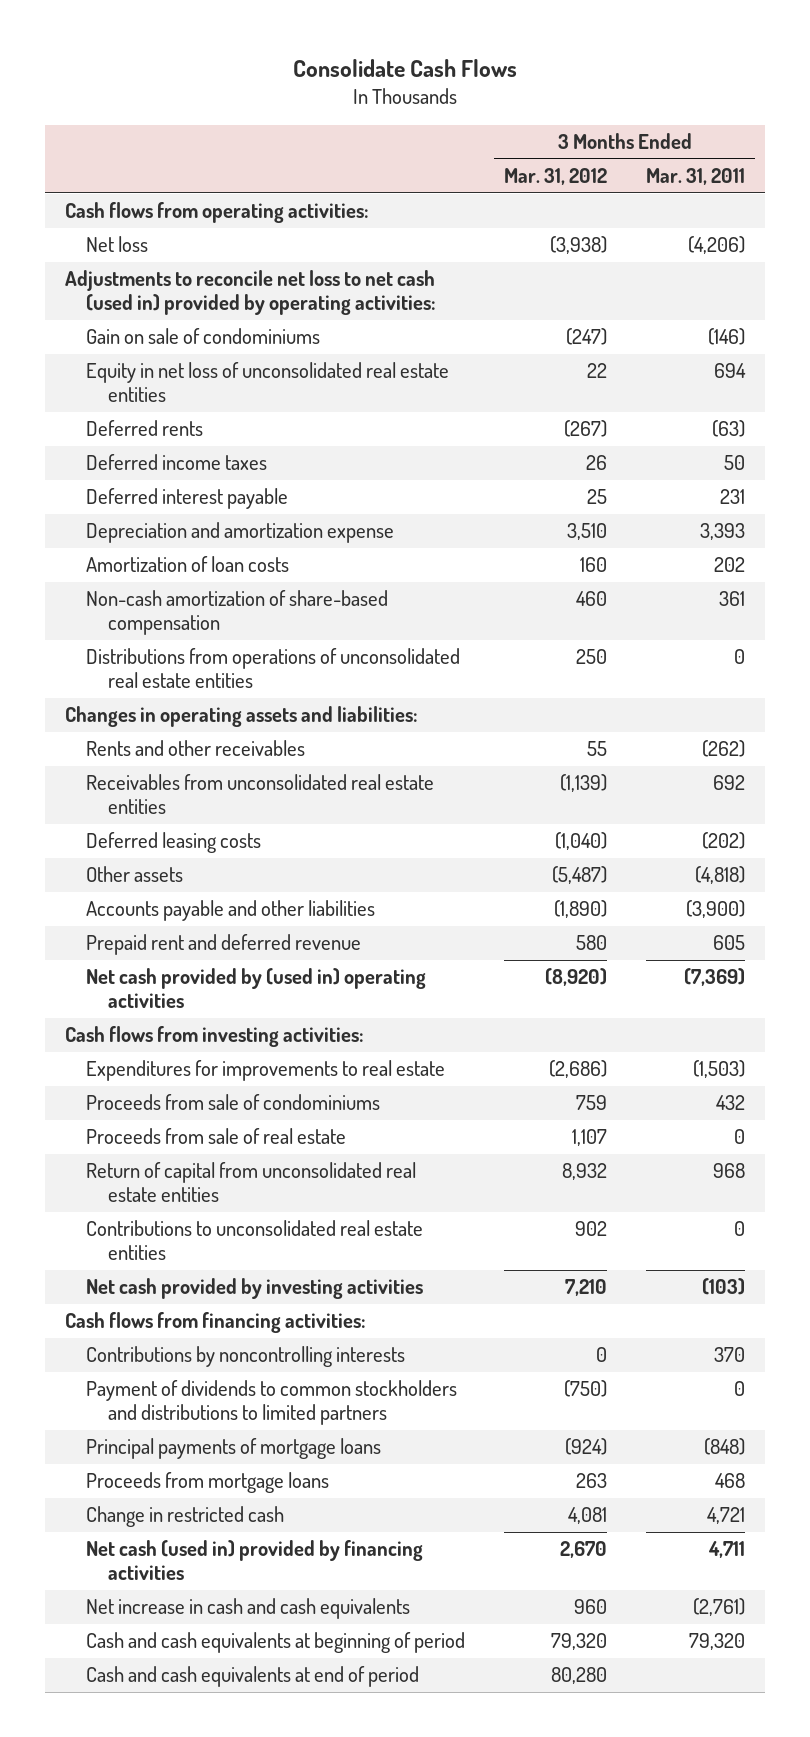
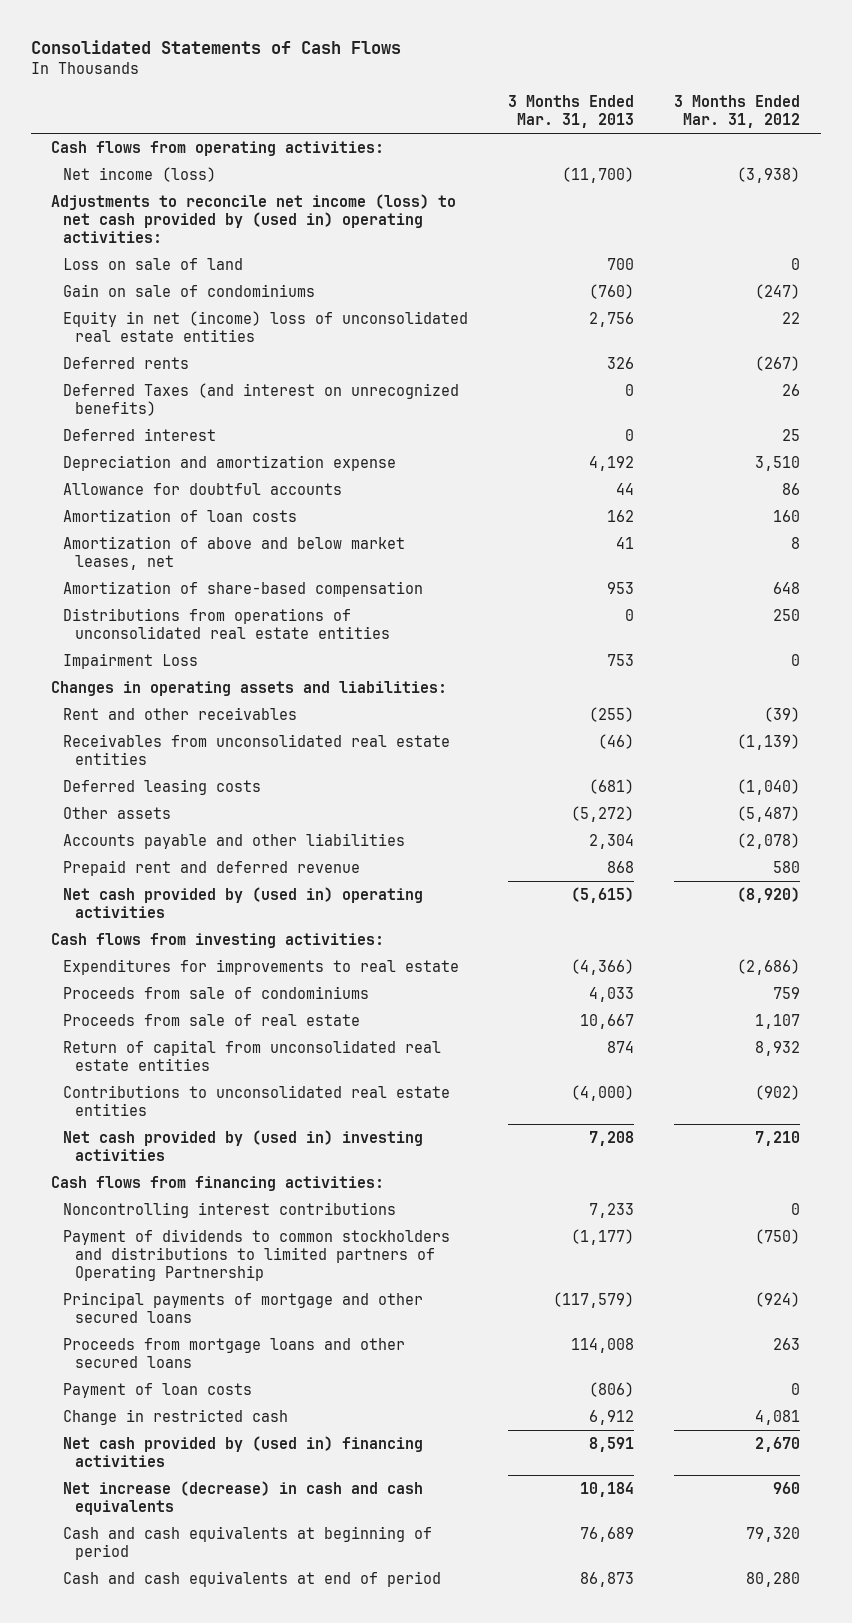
- Consolidate Cash Flows
+ Consolidated Statements of Cash Flows
- | 3 Months Ended Mar. 31, 2012 | 3 Months Ended Mar. 31, 2011
+ | 3 Months Ended Mar. 31, 2013 | 3 Months Ended Mar. 31, 2012
- Net loss | (3,938) | (4,206)
- Adjustments to reconcile net loss to net cash (used in) provided by operating activities:
+ Net income (loss) | (11,700) | (3,938)
+ Adjustments to reconcile net income (loss) to net cash provided by (used in) operating activities:
+ Loss on sale of land | 700 | 0
- Equity in net loss of unconsolidated real estate entities | 22 | 694
+ Equity in net (income) loss of unconsolidated real estate entities | 2,756 | 22
- Deferred income taxes | 26 | 50
- Deferred interest payable | 25 | 231
+ Deferred Taxes (and interest on unrecognized benefits) | 0 | 26
+ Deferred interest | 0 | 25
+ Allowance for doubtful accounts | 44 | 86
- Non-cash amortization of share-based compensation | 460 | 361
+ Amortization of above and below market leases, net | 41 | 8
+ Amortization of share-based compensation | 953 | 648
+ Impairment Loss | 753 | 0
- Rents and other receivables | 55 | (262)
+ Rent and other receivables | (255) | (39)
- Accounts payable and other liabilities | (1,890) | (3,900)
+ Accounts payable and other liabilities | 2,304 | (2,078)
- Contributions to unconsolidated real estate entities | 902 | 0
- Net cash provided by investing activities | 7,210 | (103)
+ Contributions to unconsolidated real estate entities | (4,000) | (902)
+ Net cash provided by (used in) investing activities | 7,208 | 7,210
- Contributions by noncontrolling interests | 0 | 370
- Payment of dividends to common stockholders and distributions to limited partners | (750) | 0
- Principal payments of mortgage loans | (924) | (848)
- Proceeds from mortgage loans | 263 | 468
+ Noncontrolling interest contributions | 7,233 | 0
+ Payment of dividends to common stockholders and distributions to limited partners of Operating Partnership | (1,177) | (750)
+ Principal payments of mortgage and other secured loans | (117,579) | (924)
+ Proceeds from mortgage loans and other secured loans | 114,008 | 263
+ Payment of loan costs | (806) | 0
- Net cash (used in) provided by financing activities | 2,670 | 4,711
- Net increase in cash and cash equivalents | 960 | (2,761)
+ Net cash provided by (used in) financing activities | 8,591 | 2,670
+ Net increase (decrease) in cash and cash equivalents | 10,184 | 960

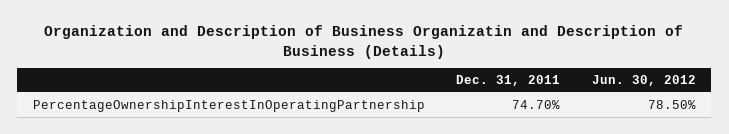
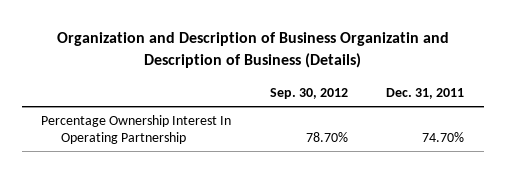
- | Dec. 31, 2011 | Jun. 30, 2012
+ | Sep. 30, 2012 | Dec. 31, 2011
- PercentageOwnershipInterestInOperatingPartnership | 74.70% | 78.50%
+ Percentage Ownership Interest In Operating Partnership | 78.70% | 74.70%

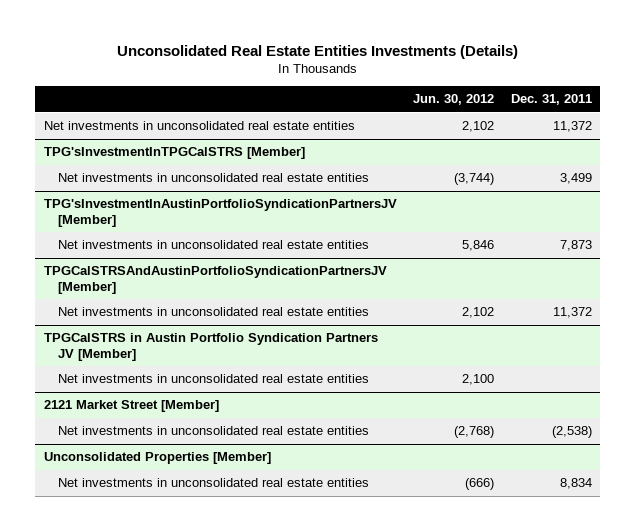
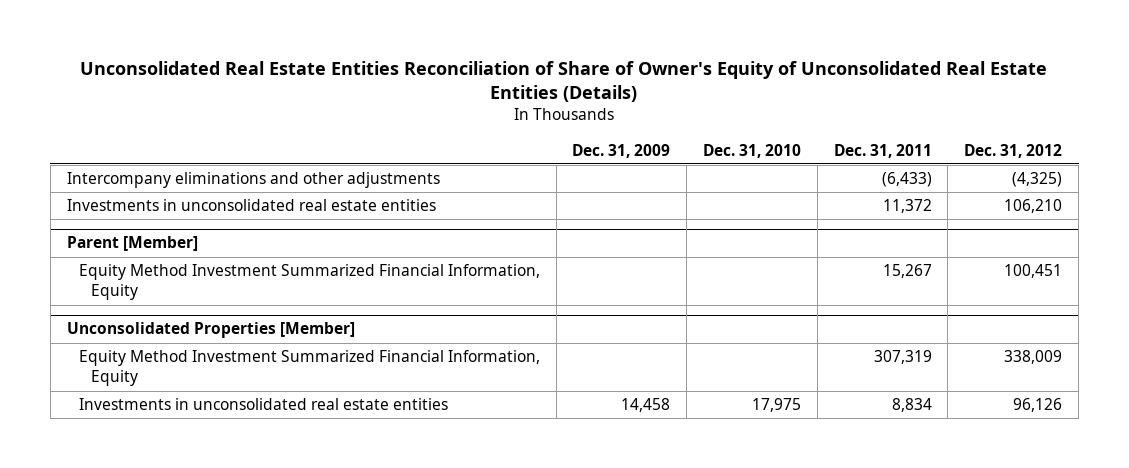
- Unconsolidated Real Estate Entities Investments (Details)
+ Unconsolidated Real Estate Entities Reconciliation of Share of Owner's Equity of Unconsolidated Real Estate Entities (Details)
- | Jun. 30, 2012 | Dec. 31, 2011
+ | Dec. 31, 2009 | Dec. 31, 2010 | Dec. 31, 2011 | Dec. 31, 2012
- Net investments in unconsolidated real estate entities | 2,102 | 11,372
- TPG'sInvestmentInTPGCalSTRS [Member]
- Net investments in unconsolidated real estate entities | (3,744) | 3,499
- TPG'sInvestmentInAustinPortfolioSyndicationPartnersJV [Member]
- Net investments in unconsolidated real estate entities | 5,846 | 7,873
- TPGCalSTRSAndAustinPortfolioSyndicationPartnersJV [Member]
- Net investments in unconsolidated real estate entities | 2,102 | 11,372
- TPGCalSTRS in Austin Portfolio Syndication Partners JV [Member]
- Net investments in unconsolidated real estate entities | 2,100 |
- 2121 Market Street [Member]
- Net investments in unconsolidated real estate entities | (2,768) | (2,538)
+ Intercompany eliminations and other adjustments | | | (6,433) | (4,325)
+ Investments in unconsolidated real estate entities | | | 11,372 | 106,210
+ Parent [Member]
+ Equity Method Investment Summarized Financial Information, Equity | | | 15,267 | 100,451
@ Unconsolidated Properties [Member]
- Net investments in unconsolidated real estate entities | (666) | 8,834
+ Equity Method Investment Summarized Financial Information, Equity | | | 307,319 | 338,009
+ Investments in unconsolidated real estate entities | 14,458 | 17,975 | 8,834 | 96,126

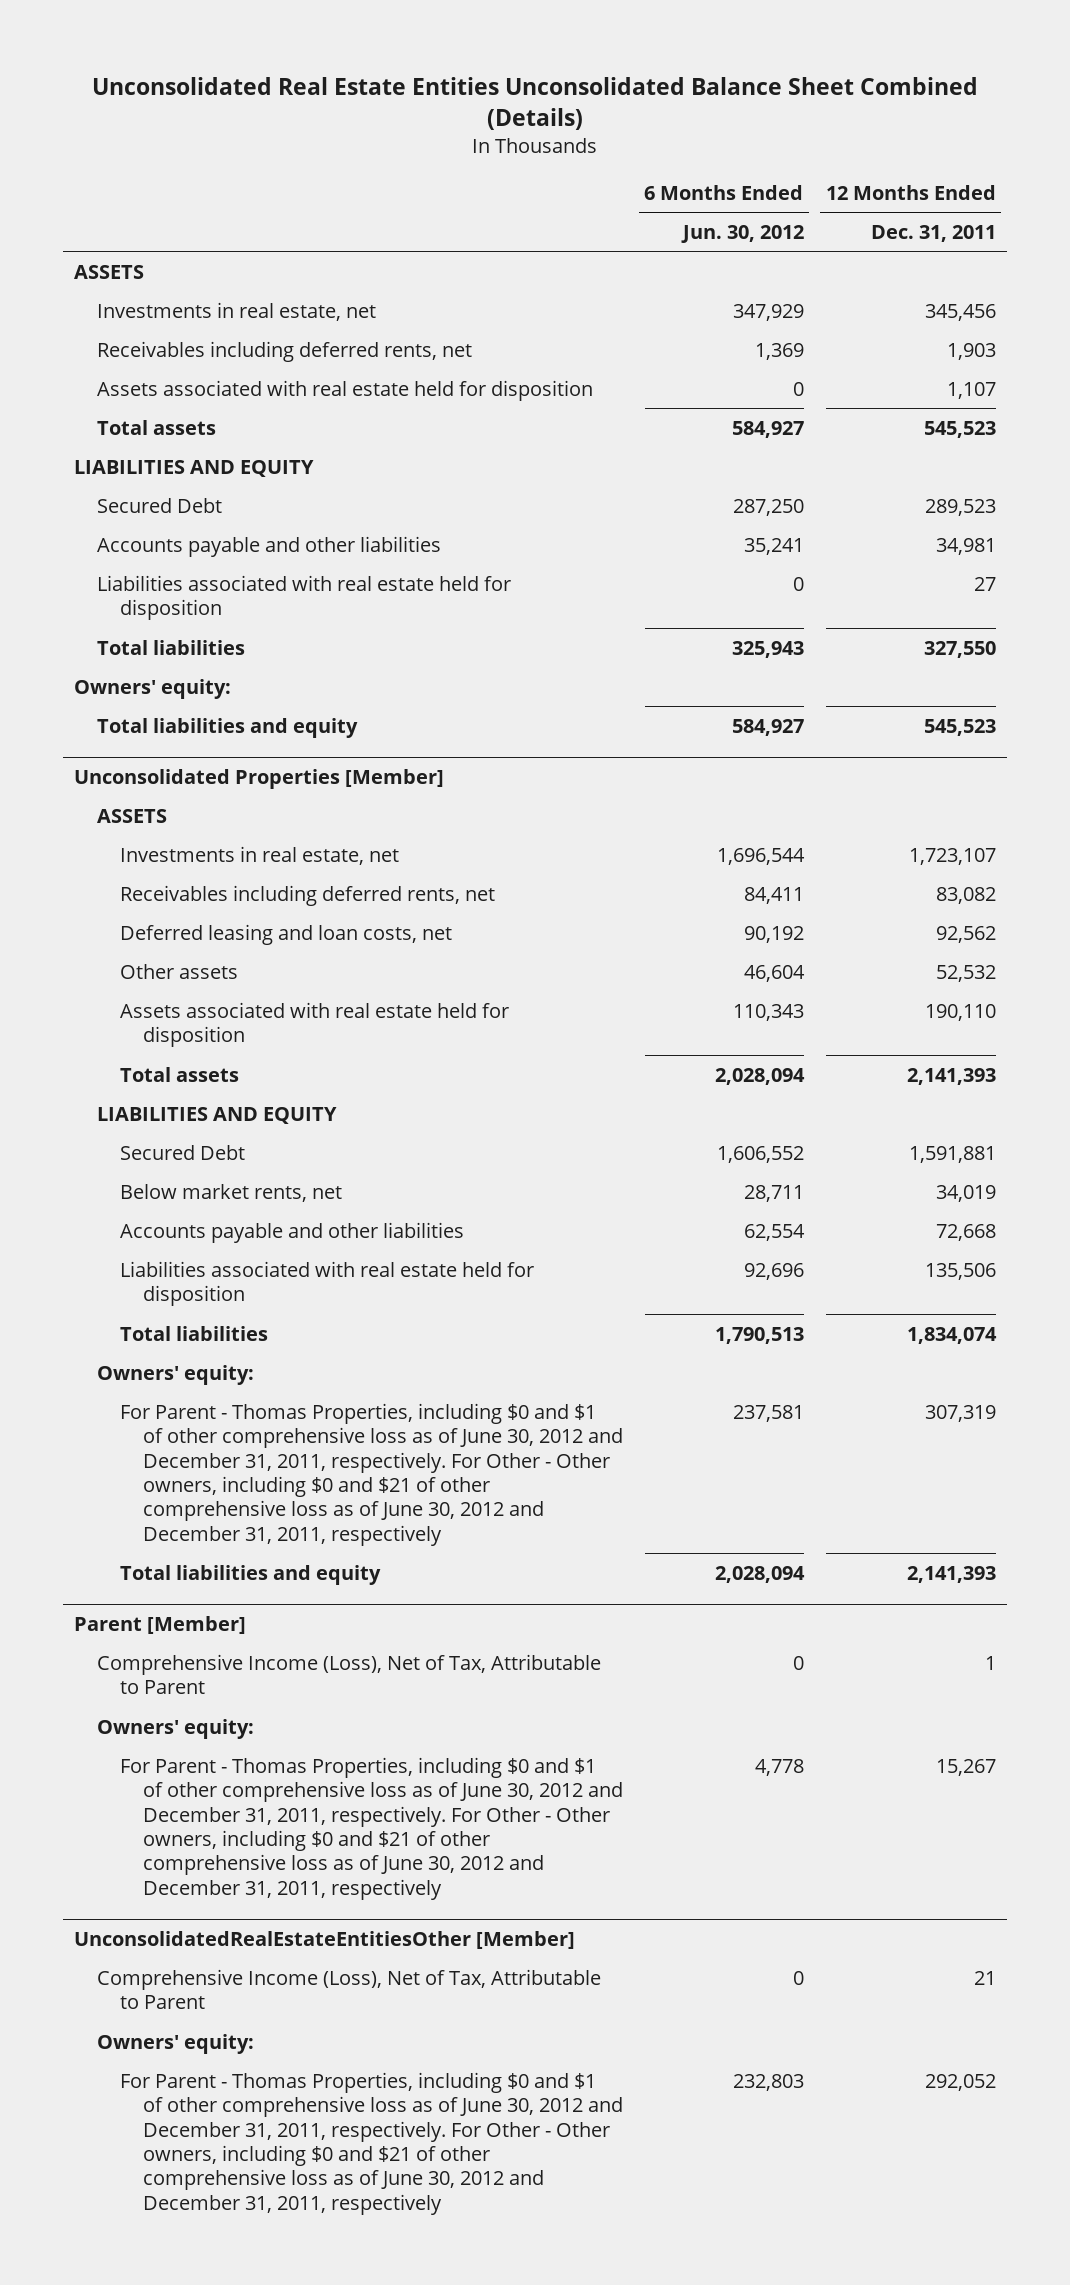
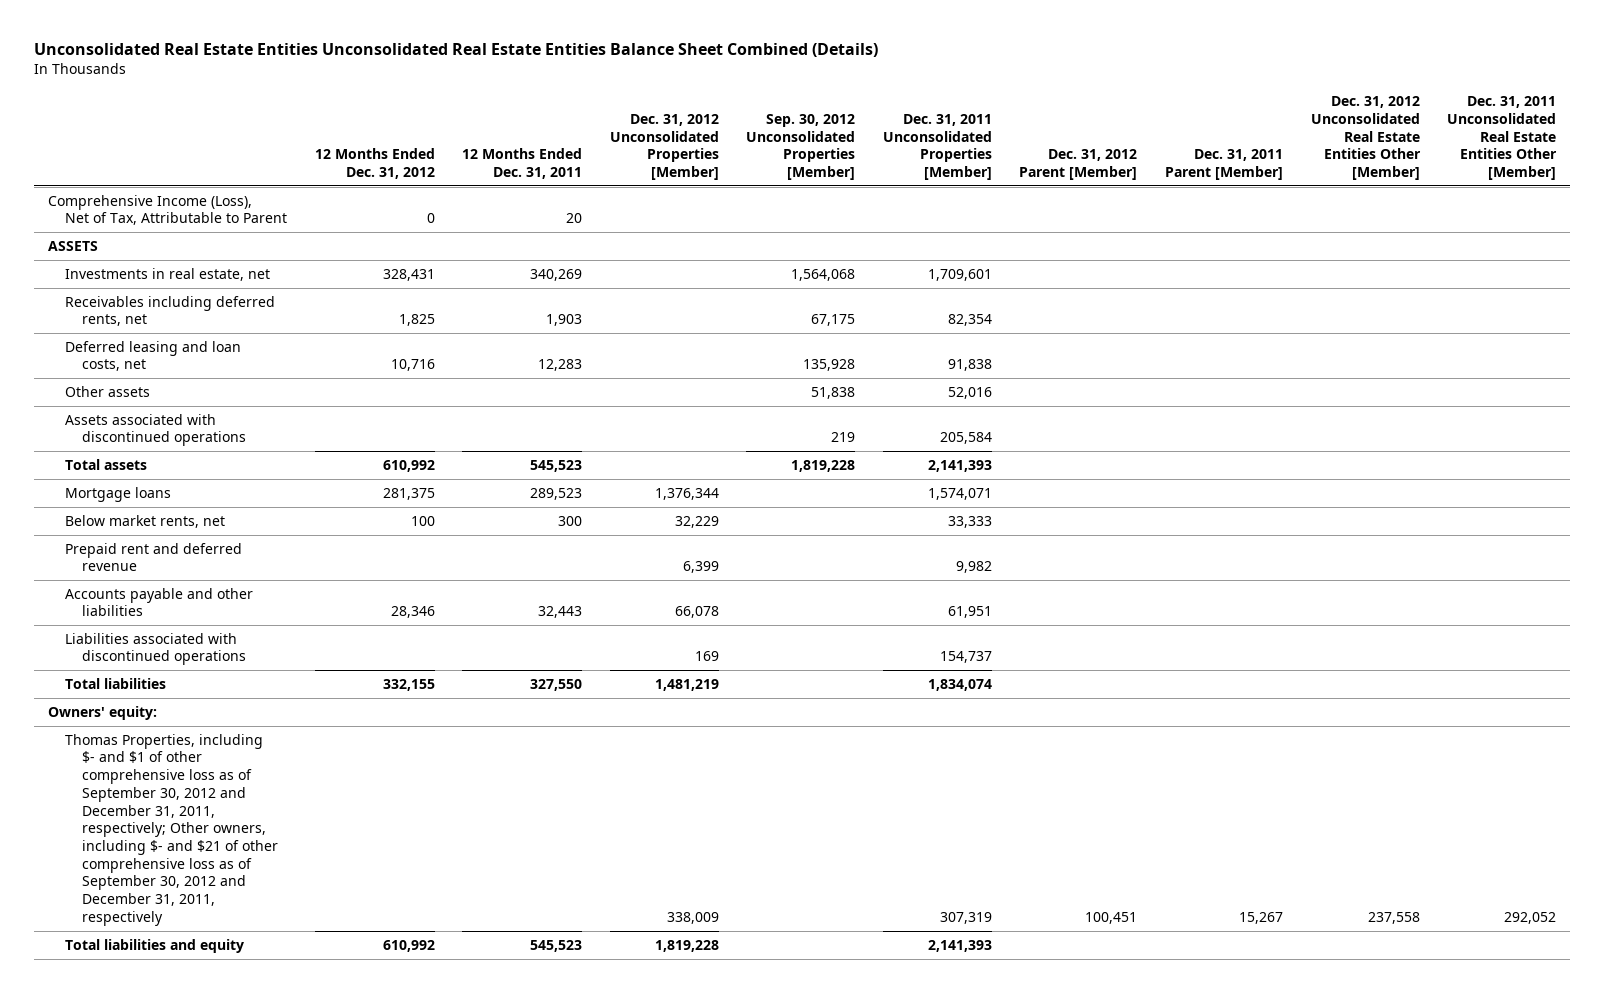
- Unconsolidated Real Estate Entities Unconsolidated Balance Sheet Combined (Details)
+ Unconsolidated Real Estate Entities Unconsolidated Real Estate Entities Balance Sheet Combined (Details)
- | 6 Months Ended Jun. 30, 2012 | 12 Months Ended Dec. 31, 2011
+ | 12 Months Ended Dec. 31, 2012 | 12 Months Ended Dec. 31, 2011 | Dec. 31, 2012 Unconsolidated Properties [Member] | Sep. 30, 2012 Unconsolidated Properties [Member] | Dec. 31, 2011 Unconsolidated Properties [Member] | Dec. 31, 2012 Parent [Member] | Dec. 31, 2011 Parent [Member] | Dec. 31, 2012 Unconsolidated Real Estate Entities Other [Member] | Dec. 31, 2011 Unconsolidated Real Estate Entities Other [Member]
+ Comprehensive Income (Loss), Net of Tax, Attributable to Parent | 0 | 20 | | | | | | |
- Investments in real estate, net | 347,929 | 345,456
+ Investments in real estate, net | 328,431 | 340,269 | | 1,564,068 | 1,709,601 | | | |
- Assets associated with real estate held for disposition | 0 | 1,107
+ Deferred leasing and loan costs, net | 10,716 | 12,283 | | 135,928 | 91,838 | | | |
+ Other assets | | | | 51,838 | 52,016 | | | |
+ Assets associated with discontinued operations | | | | 219 | 205,584 | | | |
- LIABILITIES AND EQUITY
- Secured Debt | 287,250 | 289,523
- Accounts payable and other liabilities | 35,241 | 34,981
- Liabilities associated with real estate held for disposition | 0 | 27
+ Mortgage loans | 281,375 | 289,523 | 1,376,344 | | 1,574,071 | | | |
+ Below market rents, net | 100 | 300 | 32,229 | | 33,333 | | | |
+ Prepaid rent and deferred revenue | | | 6,399 | | 9,982 | | | |
+ Accounts payable and other liabilities | 28,346 | 32,443 | 66,078 | | 61,951 | | | |
+ Liabilities associated with discontinued operations | | | 169 | | 154,737 | | | |
+ Thomas Properties, including $- and $1 of other comprehensive loss as of September 30, 2012 and December 31, 2011, respectively; Other owners, including $- and $21 of other comprehensive loss as of September 30, 2012 and December 31, 2011, respectively | | | 338,009 | | 307,319 | 100,451 | 15,267 | 237,558 | 292,052
- Unconsolidated Properties [Member]
- ASSETS
- Investments in real estate, net | 1,696,544 | 1,723,107
- Receivables including deferred rents, net | 84,411 | 83,082
- Deferred leasing and loan costs, net | 90,192 | 92,562
- Other assets | 46,604 | 52,532
- Assets associated with real estate held for disposition | 110,343 | 190,110
- Total assets | 2,028,094 | 2,141,393
- LIABILITIES AND EQUITY
- Secured Debt | 1,606,552 | 1,591,881
- Below market rents, net | 28,711 | 34,019
- Accounts payable and other liabilities | 62,554 | 72,668
- Liabilities associated with real estate held for disposition | 92,696 | 135,506
- Total liabilities | 1,790,513 | 1,834,074
- Owners' equity:
- For Parent - Thomas Properties, including $0 and $1 of other comprehensive loss as of June 30, 2012 and December 31, 2011, respectively. For Other - Other owners, including $0 and $21 of other comprehensive loss as of June 30, 2012 and December 31, 2011, respectively | 237,581 | 307,319
- Total liabilities and equity | 2,028,094 | 2,141,393
- Parent [Member]
- Comprehensive Income (Loss), Net of Tax, Attributable to Parent | 0 | 1
- Owners' equity:
- For Parent - Thomas Properties, including $0 and $1 of other comprehensive loss as of June 30, 2012 and December 31, 2011, respectively. For Other - Other owners, including $0 and $21 of other comprehensive loss as of June 30, 2012 and December 31, 2011, respectively | 4,778 | 15,267
- UnconsolidatedRealEstateEntitiesOther [Member]
- Comprehensive Income (Loss), Net of Tax, Attributable to Parent | 0 | 21
- Owners' equity:
- For Parent - Thomas Properties, including $0 and $1 of other comprehensive loss as of June 30, 2012 and December 31, 2011, respectively. For Other - Other owners, including $0 and $21 of other comprehensive loss as of June 30, 2012 and December 31, 2011, respectively | 232,803 | 292,052

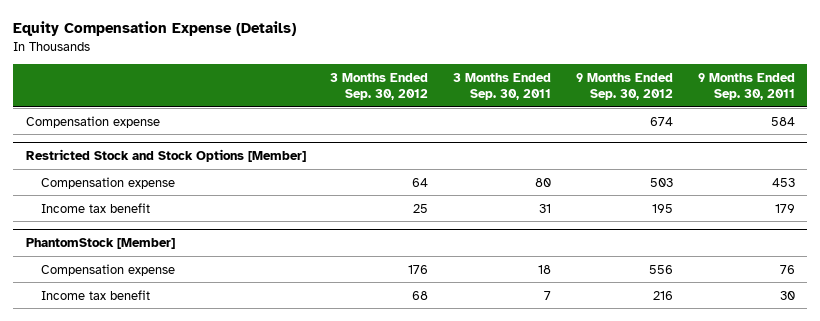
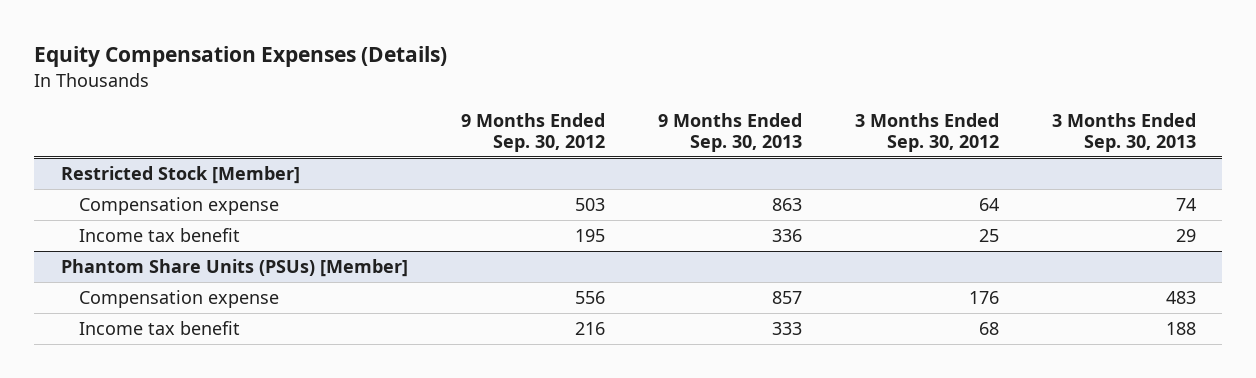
- Equity Compensation Expense (Details)
+ Equity Compensation Expenses (Details)
- | 3 Months Ended Sep. 30, 2012 | 3 Months Ended Sep. 30, 2011 | 9 Months Ended Sep. 30, 2012 | 9 Months Ended Sep. 30, 2011
+ | 9 Months Ended Sep. 30, 2012 | 9 Months Ended Sep. 30, 2013 | 3 Months Ended Sep. 30, 2012 | 3 Months Ended Sep. 30, 2013
- Compensation expense | | | 674 | 584
- Restricted Stock and Stock Options [Member]
+ Restricted Stock [Member]
- PhantomStock [Member]
+ Phantom Share Units (PSUs) [Member]

